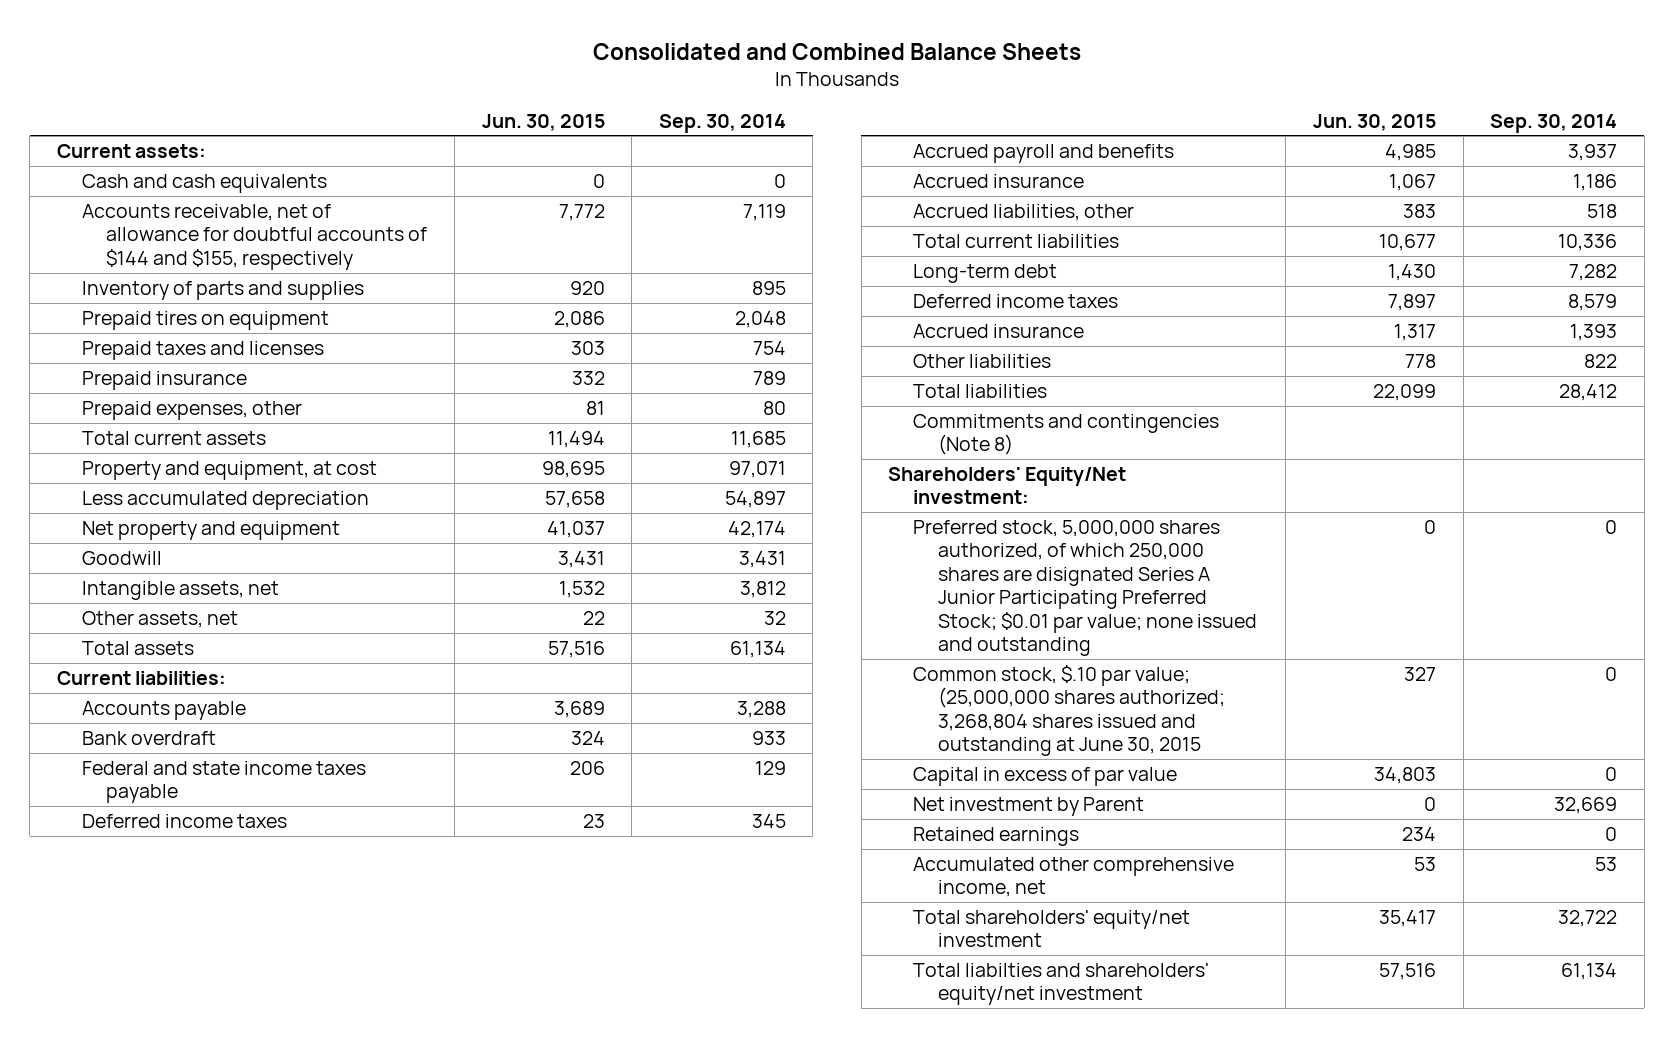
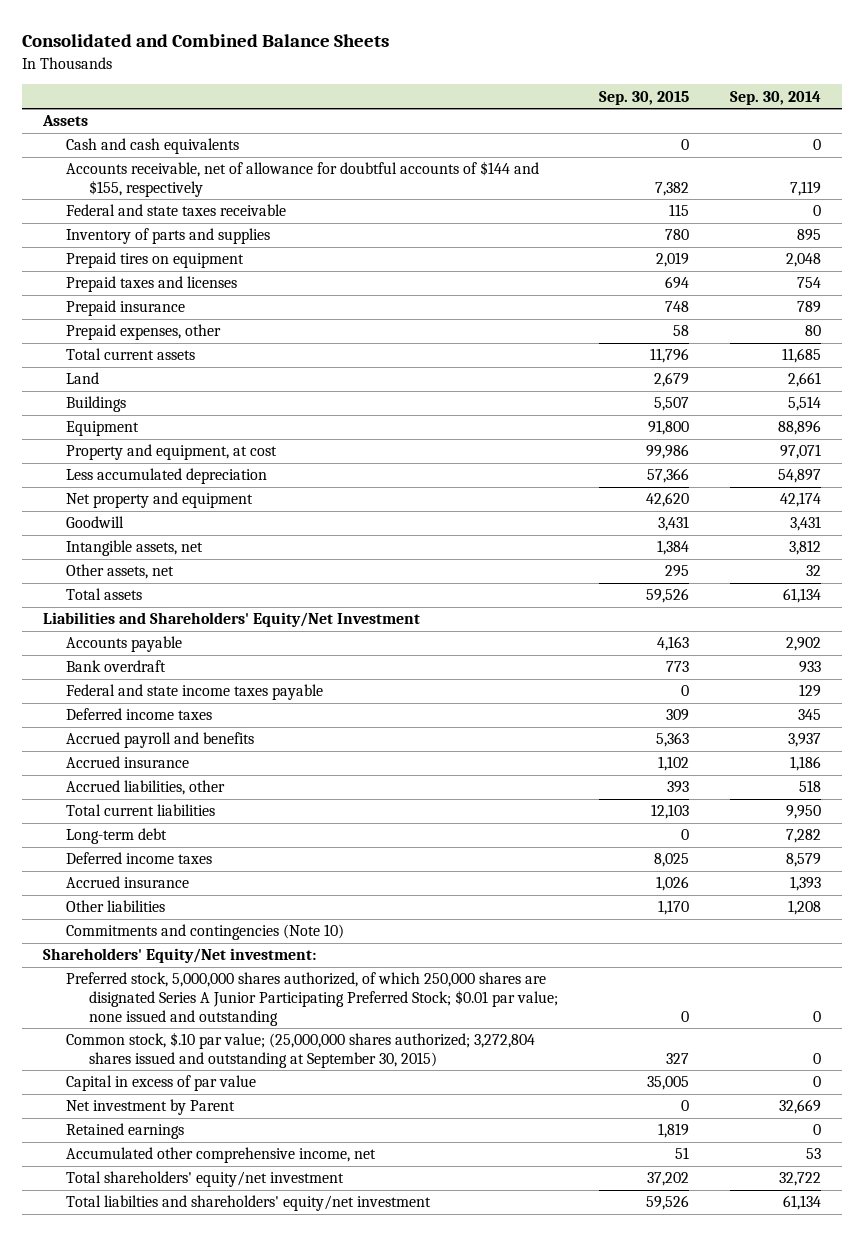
- | Jun. 30, 2015 | Sep. 30, 2014
+ | Sep. 30, 2015 | Sep. 30, 2014
- Current assets:
+ Assets
+ Federal and state taxes receivable | 115 | 0
+ Land | 2,679 | 2,661
+ Buildings | 5,507 | 5,514
+ Equipment | 91,800 | 88,896
- Current liabilities:
- Accounts payable | 3,689 | 3,288
+ Liabilities and Shareholders' Equity/Net Investment
+ Accounts payable | 4,163 | 2,902
- Total current liabilities | 10,677 | 10,336
+ Total current liabilities | 12,103 | 9,950
- Other liabilities | 778 | 822
- Total liabilities | 22,099 | 28,412
- Commitments and contingencies (Note 8)
+ Other liabilities | 1,170 | 1,208
+ Commitments and contingencies (Note 10)
- Common stock, $.10 par value; (25,000,000 shares authorized; 3,268,804 shares issued and outstanding at June 30, 2015 | 327 | 0
+ Common stock, $.10 par value; (25,000,000 shares authorized; 3,272,804 shares issued and outstanding at September 30, 2015) | 327 | 0

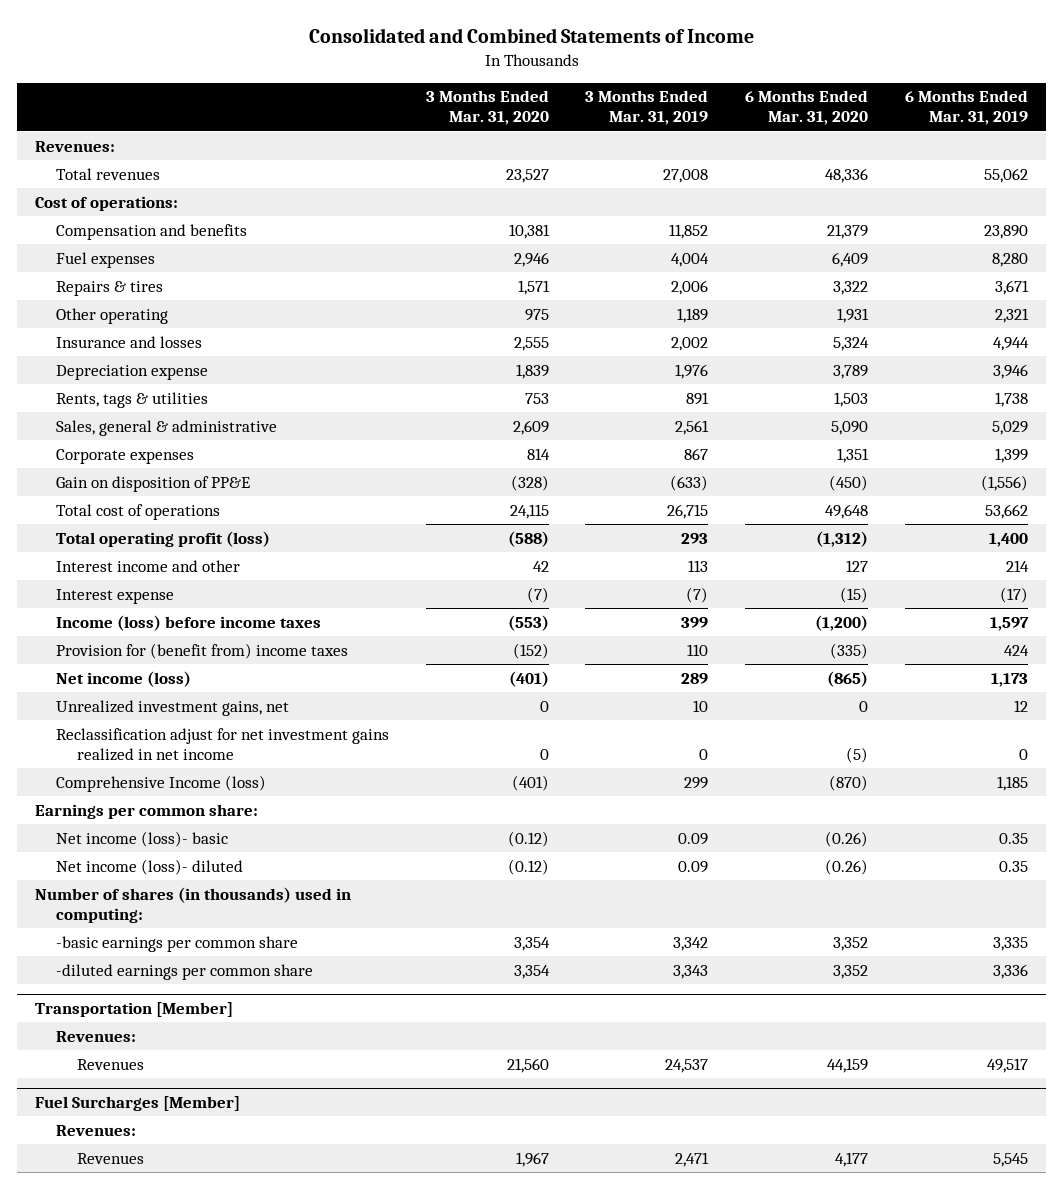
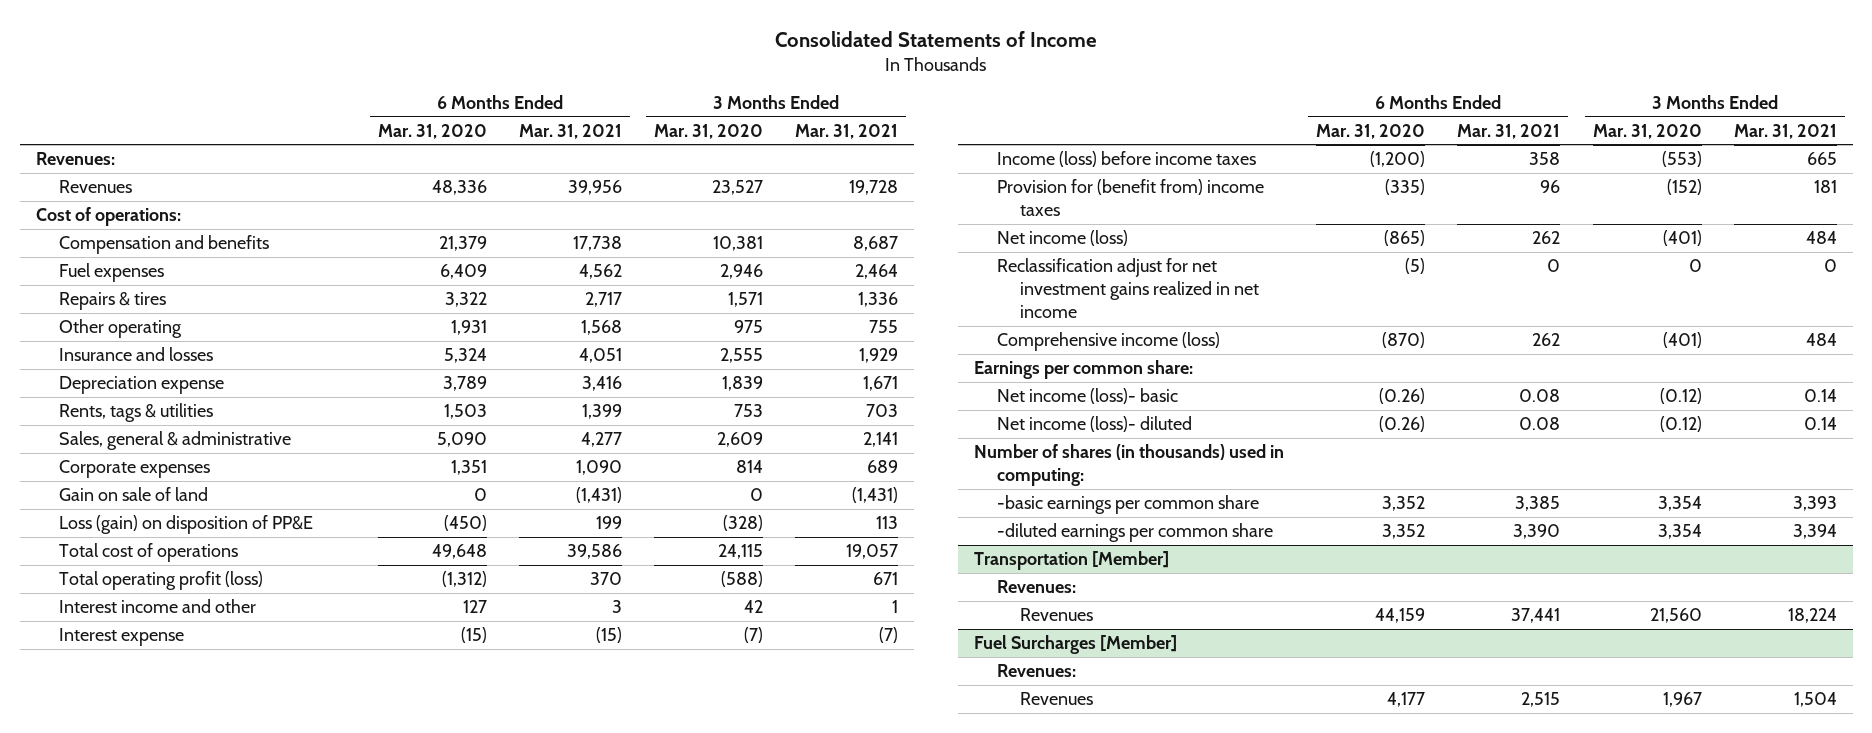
- Consolidated and Combined Statements of Income
+ Consolidated Statements of Income
- | 3 Months Ended Mar. 31, 2020 | 3 Months Ended Mar. 31, 2019 | 6 Months Ended Mar. 31, 2020 | 6 Months Ended Mar. 31, 2019
+ | 6 Months Ended Mar. 31, 2020 | 6 Months Ended Mar. 31, 2021 | 3 Months Ended Mar. 31, 2020 | 3 Months Ended Mar. 31, 2021
- Total revenues | 23,527 | 27,008 | 48,336 | 55,062
+ Revenues | 48,336 | 39,956 | 23,527 | 19,728
- Gain on disposition of PP&E | (328) | (633) | (450) | (1,556)
+ Gain on sale of land | 0 | (1,431) | 0 | (1,431)
+ Loss (gain) on disposition of PP&E | (450) | 199 | (328) | 113
- Unrealized investment gains, net | 0 | 10 | 0 | 12
- Comprehensive Income (loss) | (401) | 299 | (870) | 1,185
+ Comprehensive income (loss) | (870) | 262 | (401) | 484

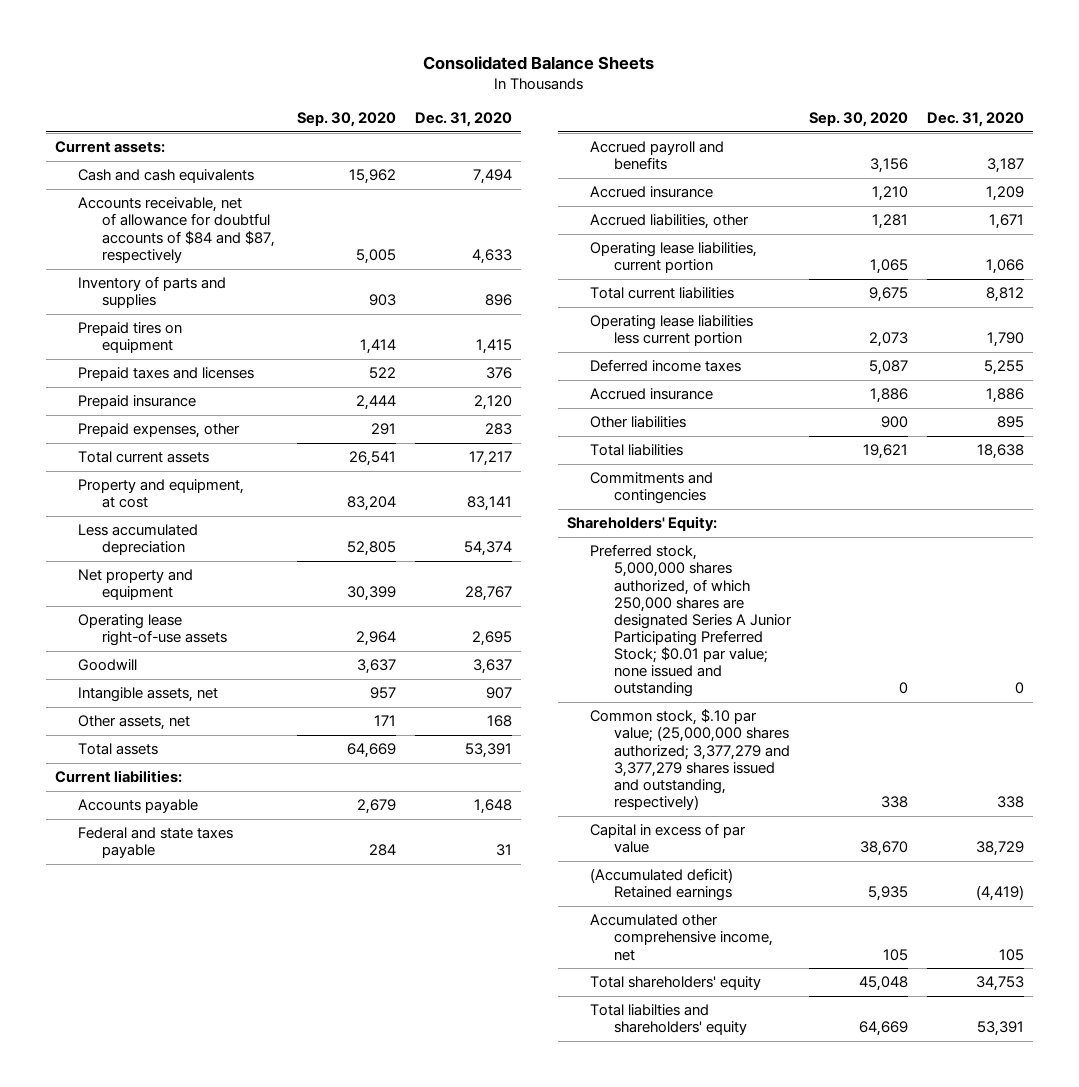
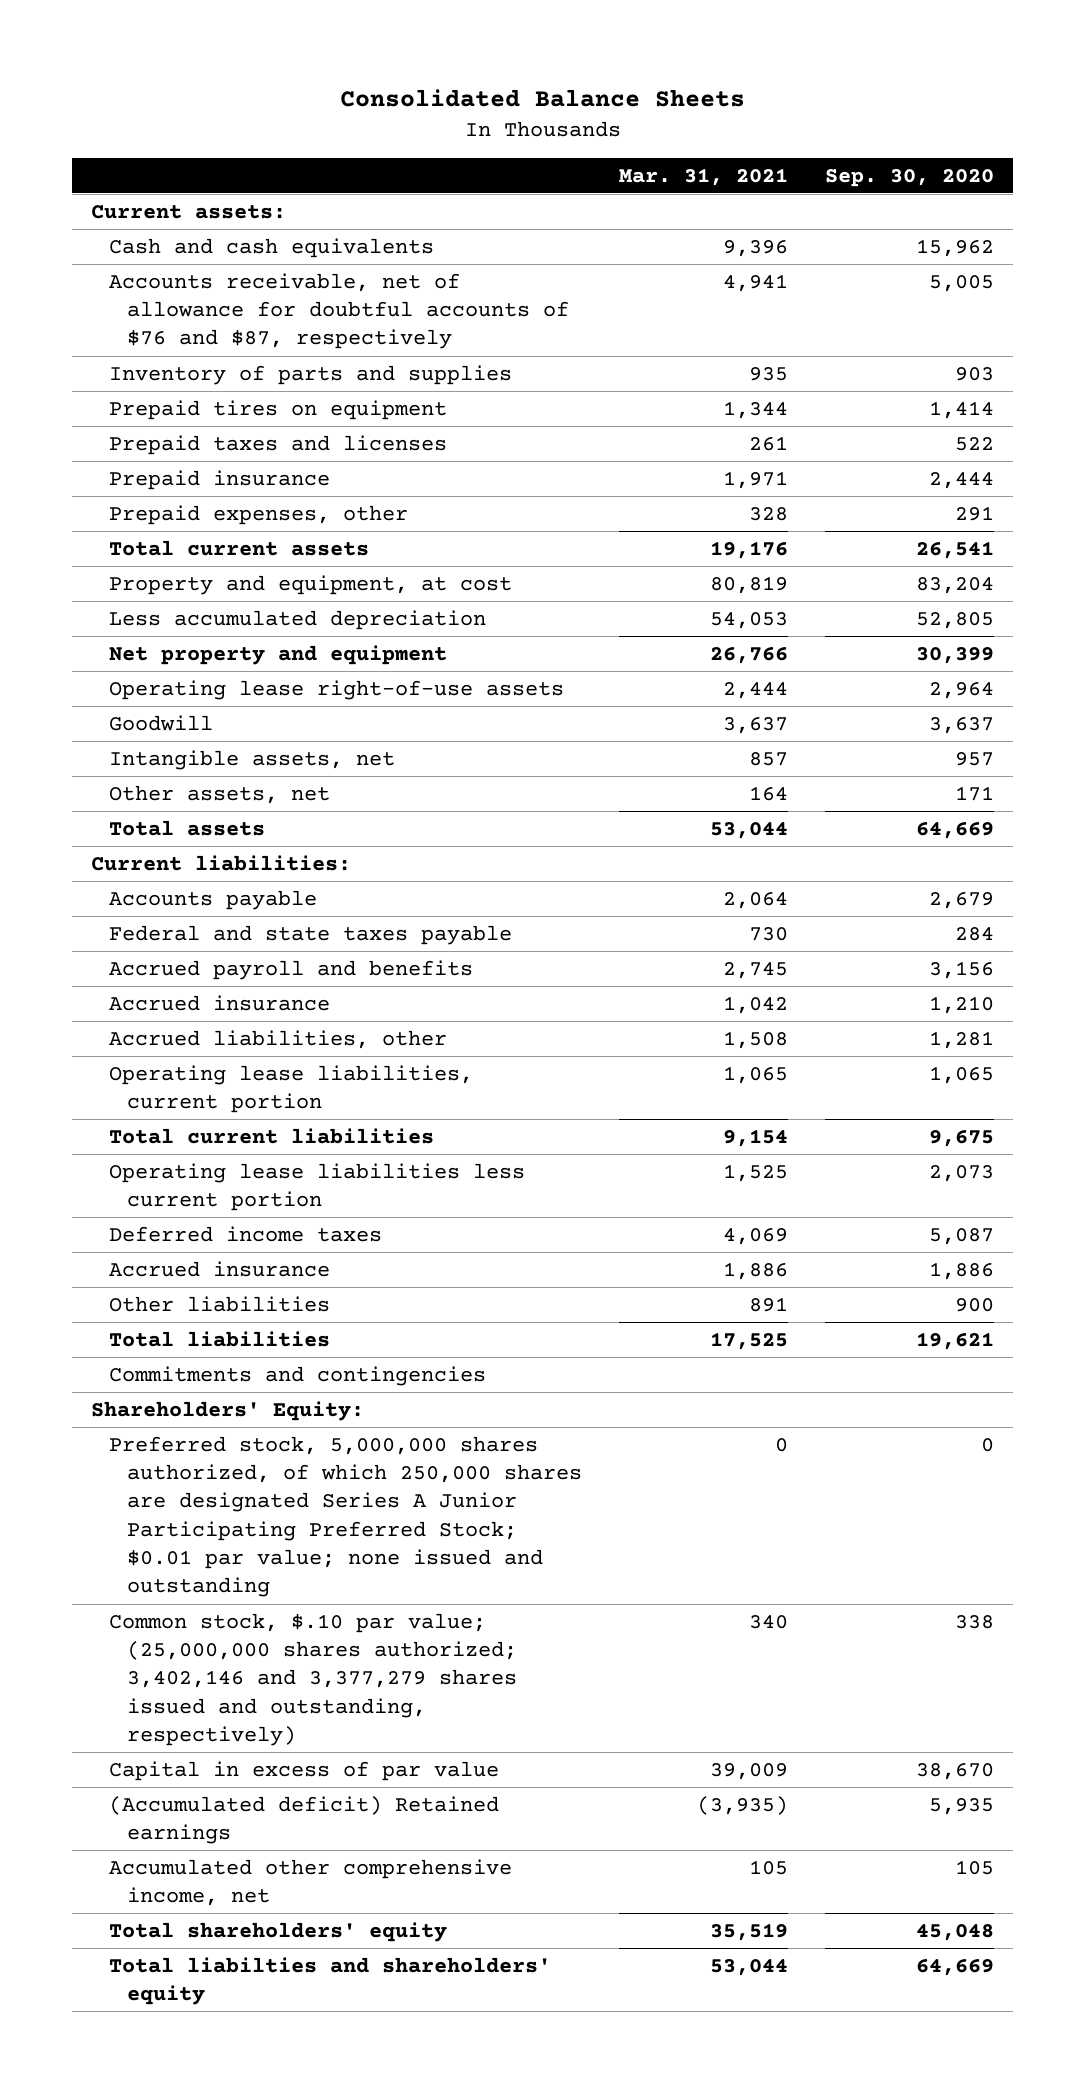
- | Sep. 30, 2020 | Dec. 31, 2020
+ | Mar. 31, 2021 | Sep. 30, 2020
- Accounts receivable, net of allowance for doubtful accounts of $84 and $87, respectively | 5,005 | 4,633
+ Accounts receivable, net of allowance for doubtful accounts of $76 and $87, respectively | 4,941 | 5,005
- Common stock, $.10 par value; (25,000,000 shares authorized; 3,377,279 and 3,377,279 shares issued and outstanding, respectively) | 338 | 338
+ Common stock, $.10 par value; (25,000,000 shares authorized; 3,402,146 and 3,377,279 shares issued and outstanding, respectively) | 340 | 338

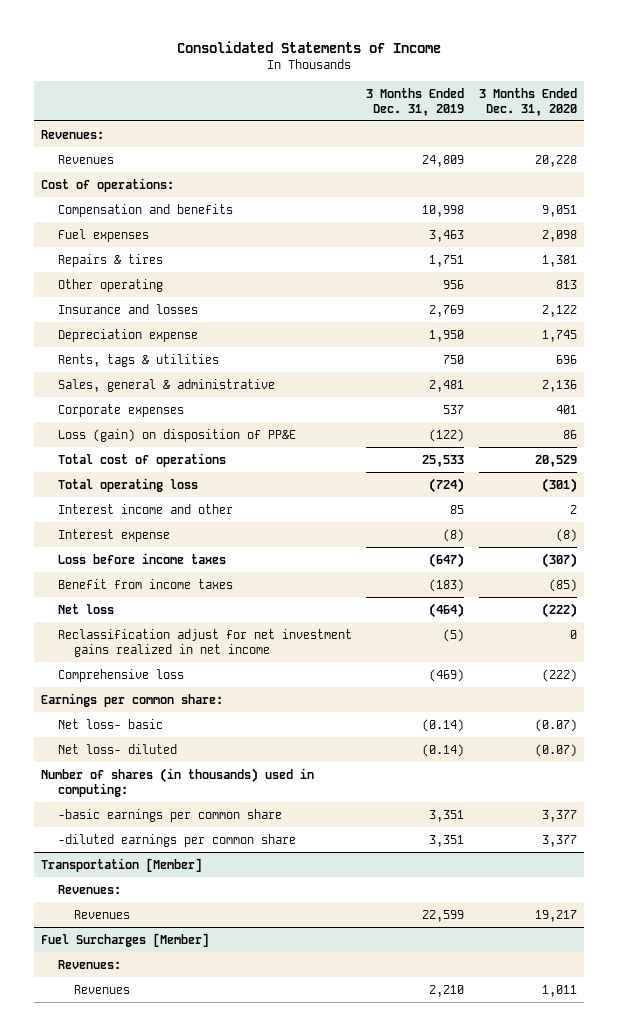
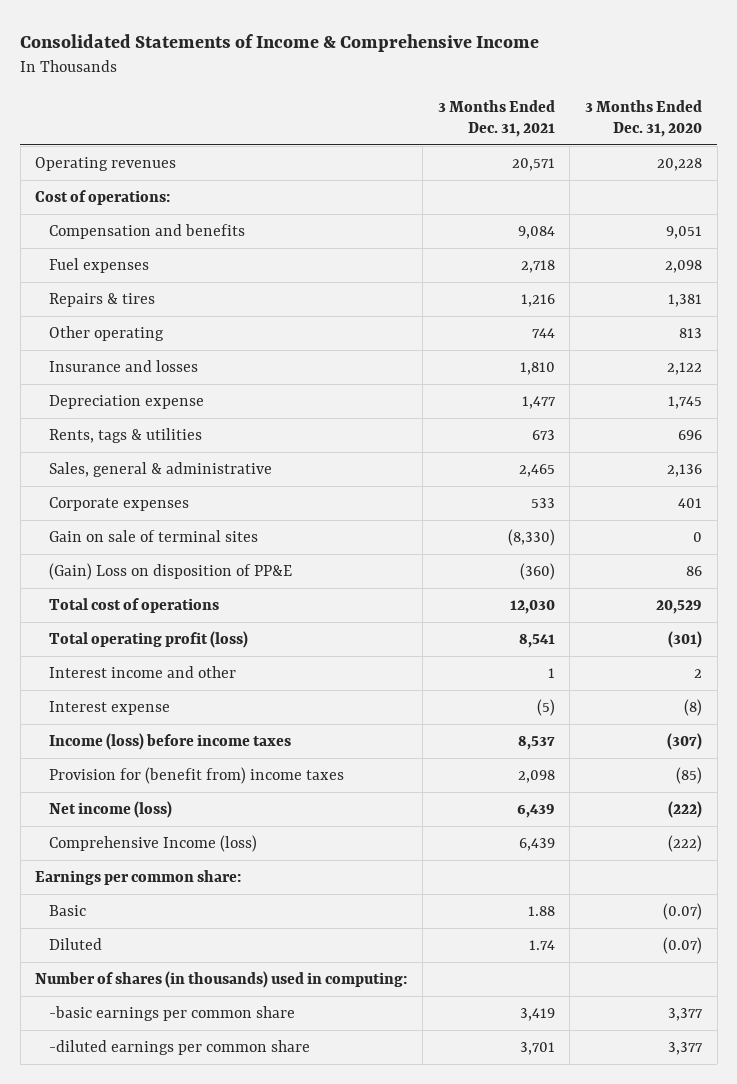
- Consolidated Statements of Income
+ Consolidated Statements of Income & Comprehensive Income
- | 3 Months Ended Dec. 31, 2019 | 3 Months Ended Dec. 31, 2020
+ | 3 Months Ended Dec. 31, 2021 | 3 Months Ended Dec. 31, 2020
- Revenues:
- Revenues | 24,809 | 20,228
+ Operating revenues | 20,571 | 20,228
- Loss (gain) on disposition of PP&E | (122) | 86
+ Gain on sale of terminal sites | (8,330) | 0
+ (Gain) Loss on disposition of PP&E | (360) | 86
- Total operating loss | (724) | (301)
+ Total operating profit (loss) | 8,541 | (301)
- Loss before income taxes | (647) | (307)
- Benefit from income taxes | (183) | (85)
- Net loss | (464) | (222)
- Reclassification adjust for net investment gains realized in net income | (5) | 0
- Comprehensive loss | (469) | (222)
+ Income (loss) before income taxes | 8,537 | (307)
+ Provision for (benefit from) income taxes | 2,098 | (85)
+ Net income (loss) | 6,439 | (222)
+ Comprehensive Income (loss) | 6,439 | (222)
- Net loss- basic | (0.14) | (0.07)
- Net loss- diluted | (0.14) | (0.07)
+ Basic | 1.88 | (0.07)
+ Diluted | 1.74 | (0.07)
- Transportation [Member]
- Revenues:
- Revenues | 22,599 | 19,217
- Fuel Surcharges [Member]
- Revenues:
- Revenues | 2,210 | 1,011

